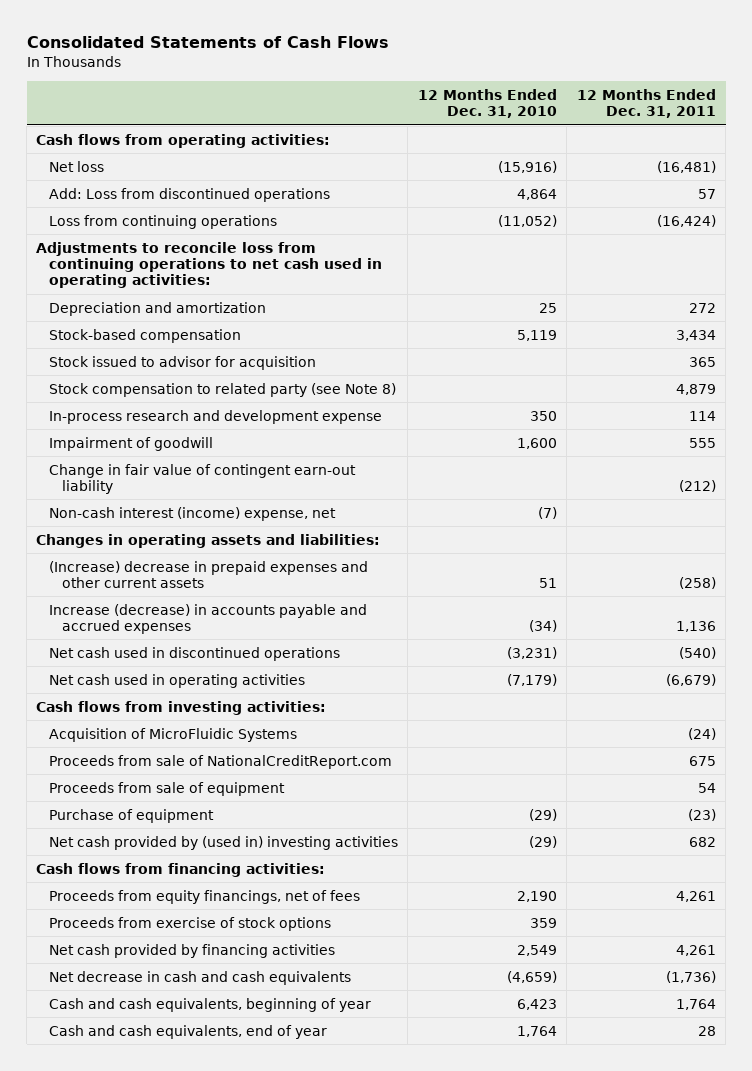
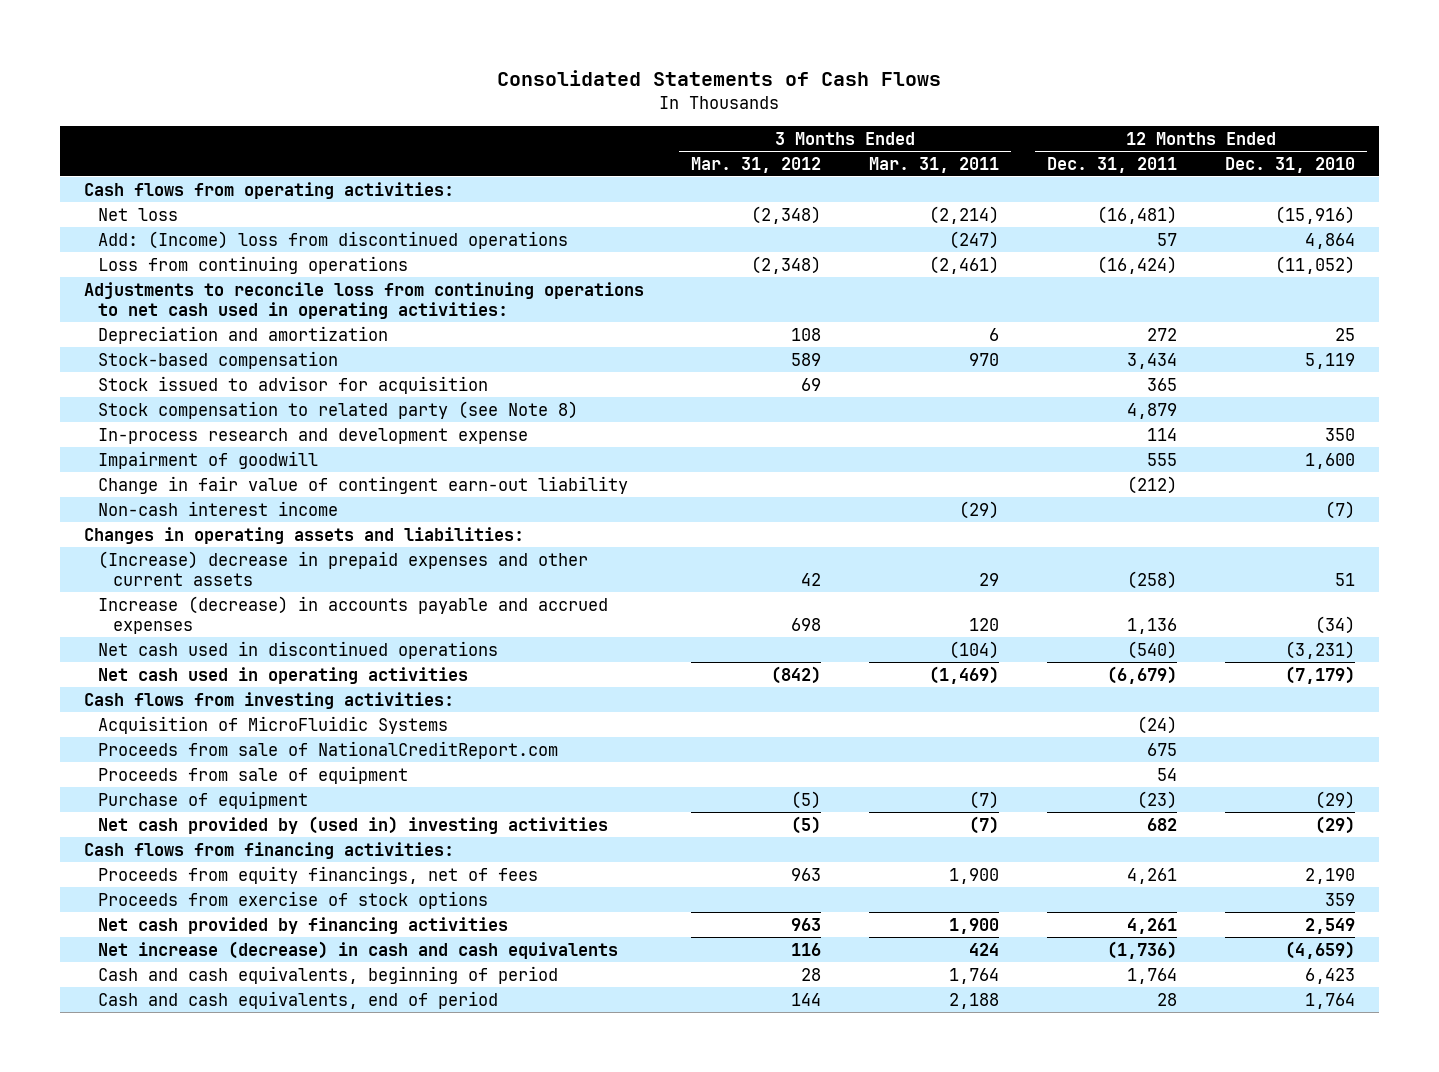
- | 12 Months Ended Dec. 31, 2010 | 12 Months Ended Dec. 31, 2011
+ | 3 Months Ended Mar. 31, 2012 | 3 Months Ended Mar. 31, 2011 | 12 Months Ended Dec. 31, 2011 | 12 Months Ended Dec. 31, 2010
- Add: Loss from discontinued operations | 4,864 | 57
+ Add: (Income) loss from discontinued operations | | (247) | 57 | 4,864
- Non-cash interest (income) expense, net | (7) |
+ Non-cash interest income | | (29) | | (7)
- Net decrease in cash and cash equivalents | (4,659) | (1,736)
- Cash and cash equivalents, beginning of year | 6,423 | 1,764
- Cash and cash equivalents, end of year | 1,764 | 28
+ Net increase (decrease) in cash and cash equivalents | 116 | 424 | (1,736) | (4,659)
+ Cash and cash equivalents, beginning of period | 28 | 1,764 | 1,764 | 6,423
+ Cash and cash equivalents, end of period | 144 | 2,188 | 28 | 1,764

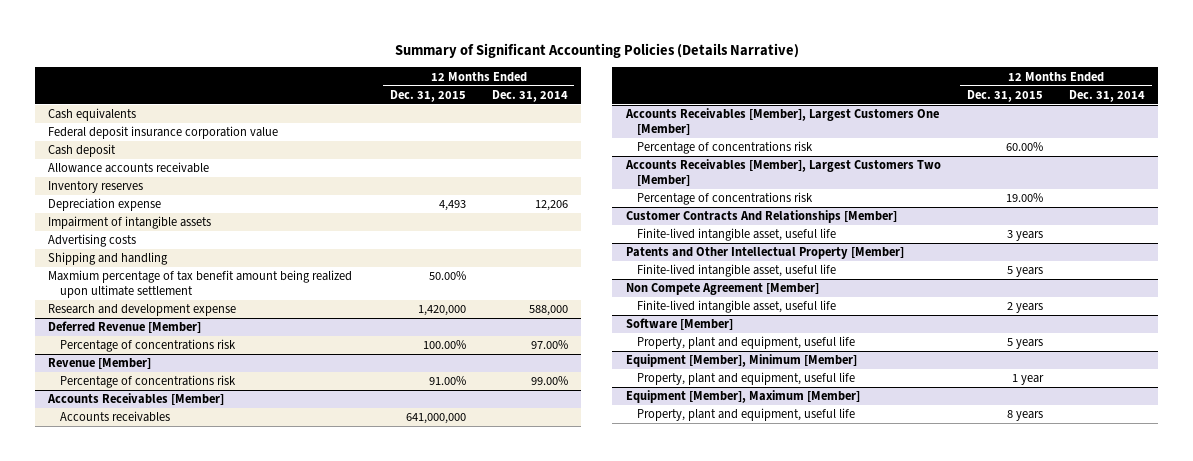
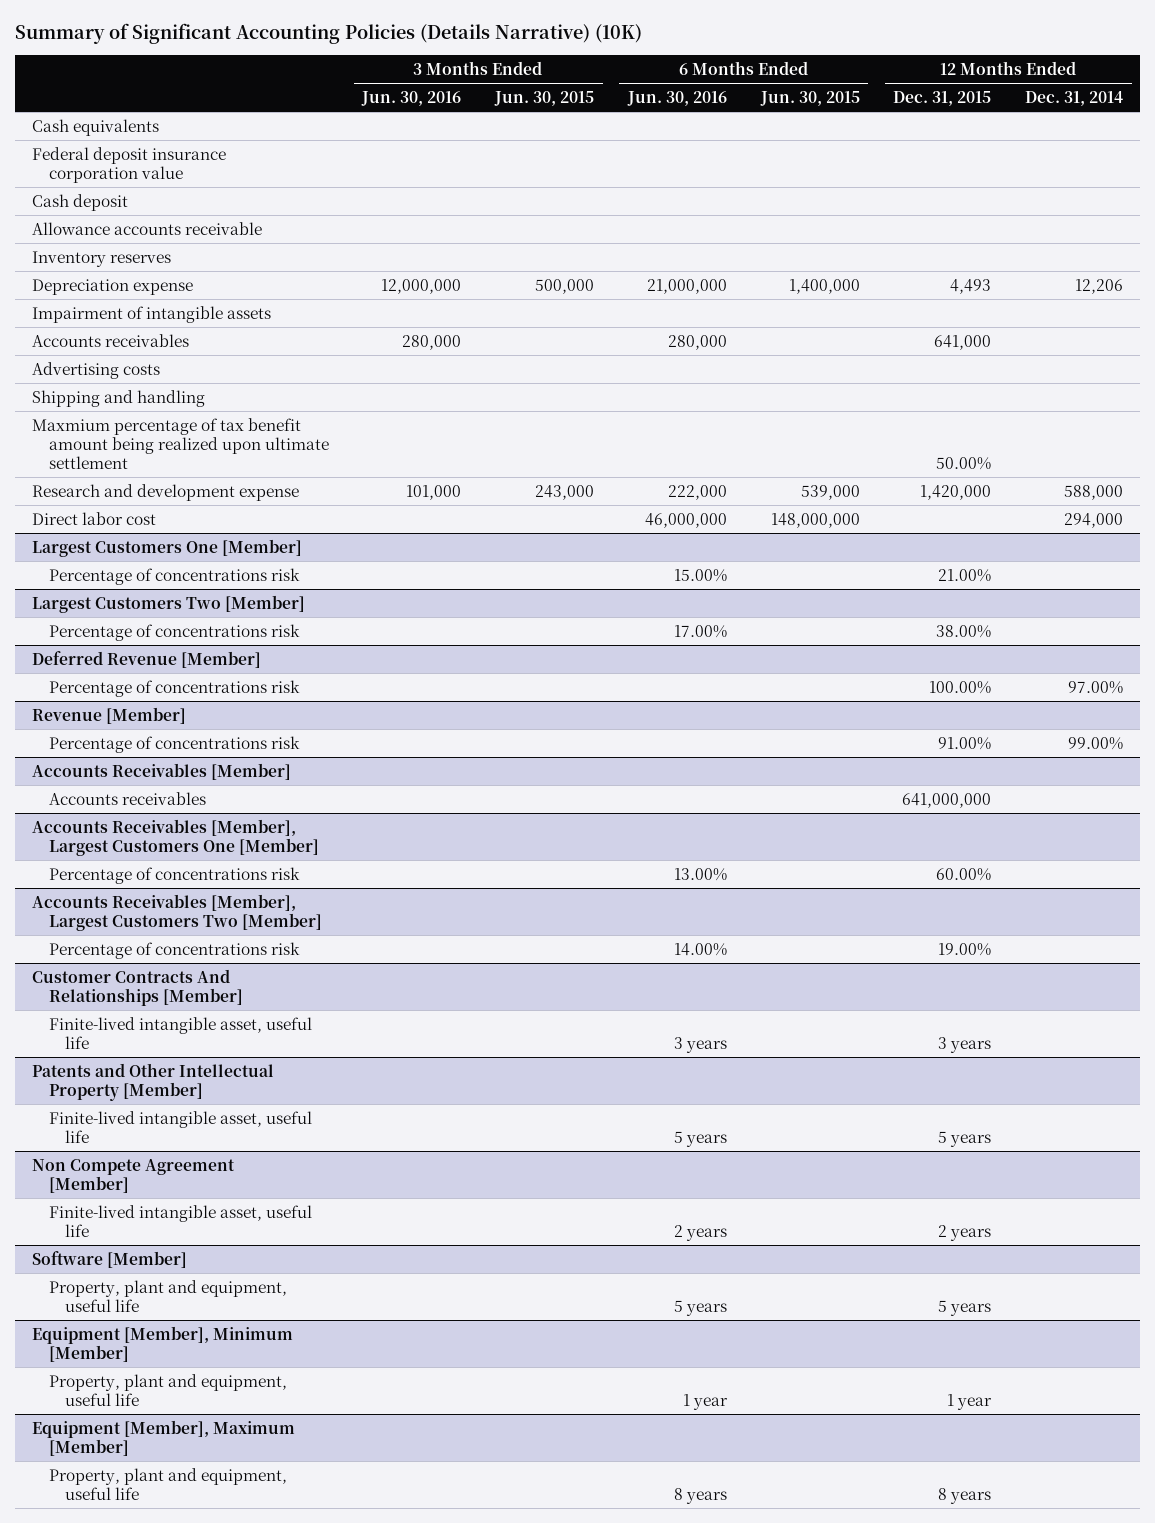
- Summary of Significant Accounting Policies (Details Narrative)
+ Summary of Significant Accounting Policies (Details Narrative) (10K)
- | 12 Months Ended Dec. 31, 2015 | 12 Months Ended Dec. 31, 2014
+ | 3 Months Ended Jun. 30, 2016 | 3 Months Ended Jun. 30, 2015 | 6 Months Ended Jun. 30, 2016 | 6 Months Ended Jun. 30, 2015 | 12 Months Ended Dec. 31, 2015 | 12 Months Ended Dec. 31, 2014
+ Accounts receivables | 280,000 | | 280,000 | | 641,000 |
+ Direct labor cost | | | 46,000,000 | 148,000,000 | | 294,000
+ Largest Customers One [Member]
+ Percentage of concentrations risk | | | 15.00% | | 21.00% |
+ Largest Customers Two [Member]
+ Percentage of concentrations risk | | | 17.00% | | 38.00% |

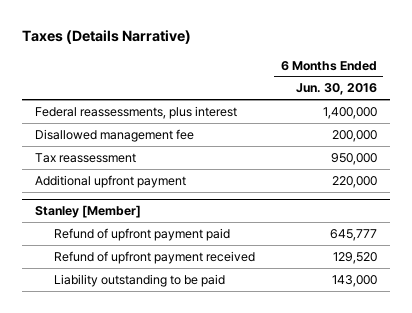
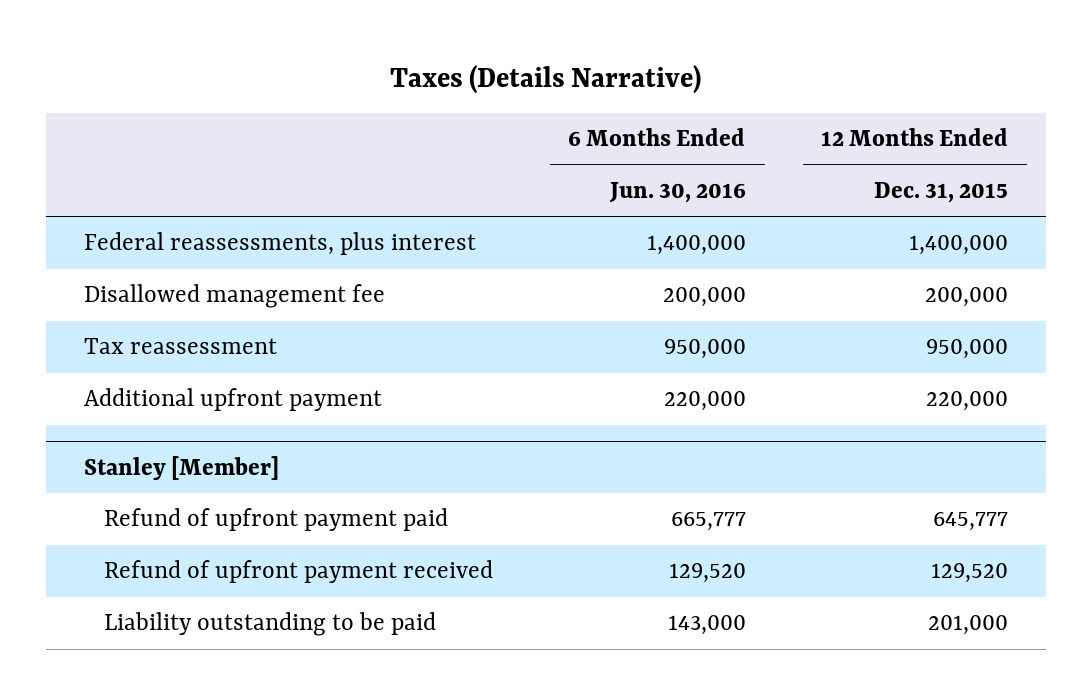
- | 6 Months Ended Jun. 30, 2016
+ | 6 Months Ended Jun. 30, 2016 | 12 Months Ended Dec. 31, 2015
@ Stanley [Member]
- Refund of upfront payment paid | 645,777
+ Refund of upfront payment paid | 665,777 | 645,777

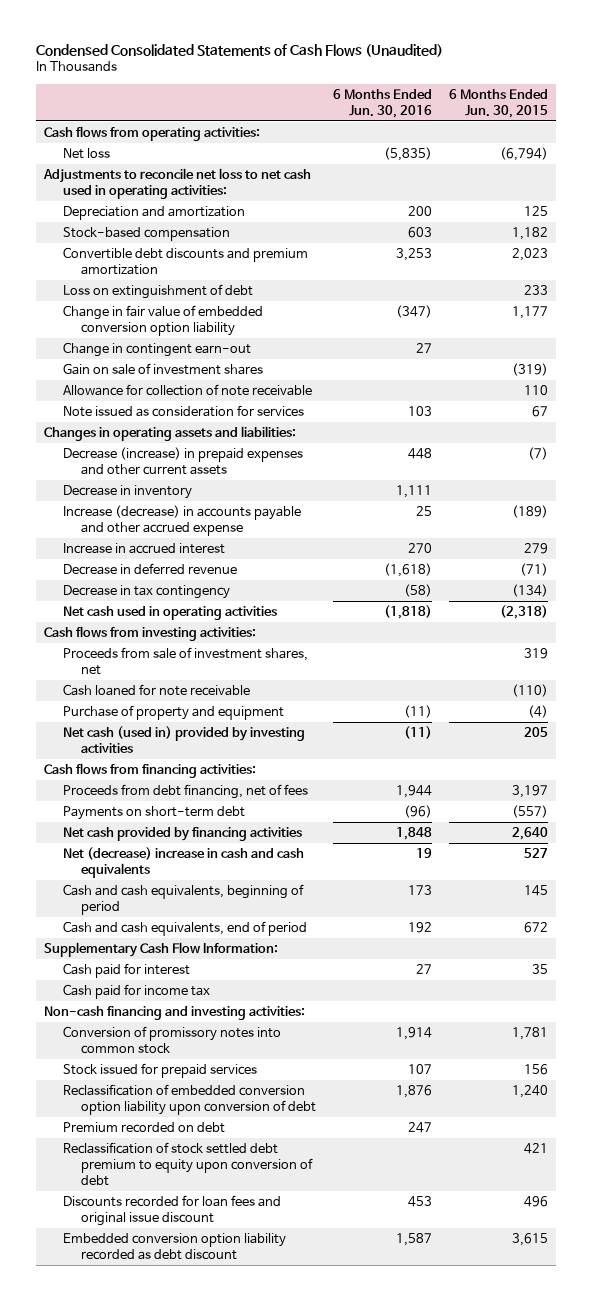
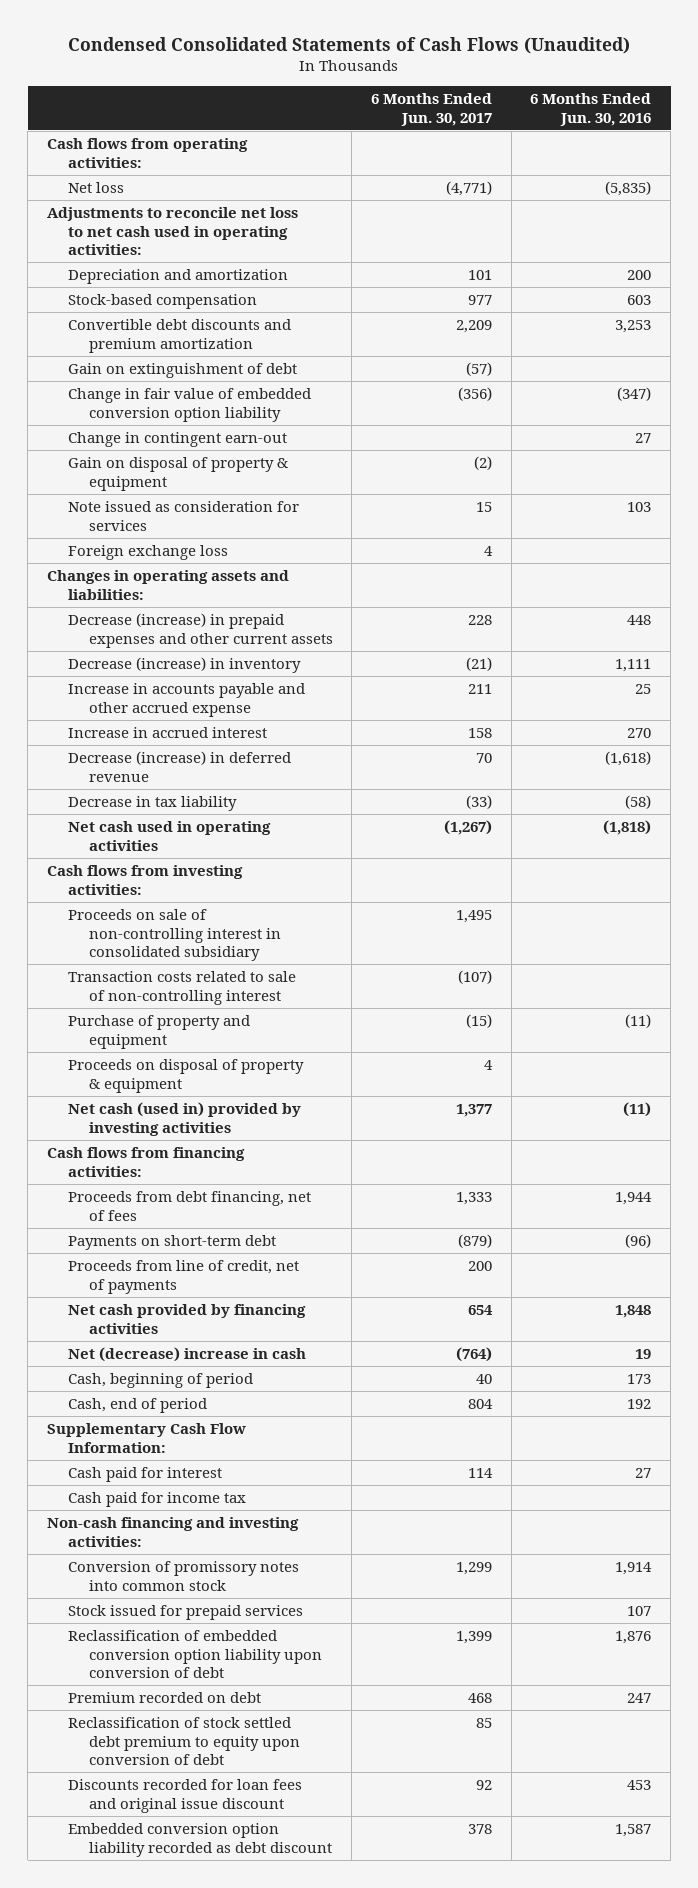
- | 6 Months Ended Jun. 30, 2016 | 6 Months Ended Jun. 30, 2015
+ | 6 Months Ended Jun. 30, 2017 | 6 Months Ended Jun. 30, 2016
- Loss on extinguishment of debt | | 233
+ Gain on extinguishment of debt | (57) |
- Gain on sale of investment shares | | (319)
- Allowance for collection of note receivable | | 110
+ Gain on disposal of property & equipment | (2) |
+ Foreign exchange loss | 4 |
- Decrease in inventory | 1,111 |
- Increase (decrease) in accounts payable and other accrued expense | 25 | (189)
+ Decrease (increase) in inventory | (21) | 1,111
+ Increase in accounts payable and other accrued expense | 211 | 25
- Decrease in deferred revenue | (1,618) | (71)
- Decrease in tax contingency | (58) | (134)
+ Decrease (increase) in deferred revenue | 70 | (1,618)
+ Decrease in tax liability | (33) | (58)
- Proceeds from sale of investment shares, net | | 319
- Cash loaned for note receivable | | (110)
+ Proceeds on sale of non-controlling interest in consolidated subsidiary | 1,495 |
+ Transaction costs related to sale of non-controlling interest | (107) |
+ Proceeds on disposal of property & equipment | 4 |
+ Proceeds from line of credit, net of payments | 200 |
- Net (decrease) increase in cash and cash equivalents | 19 | 527
- Cash and cash equivalents, beginning of period | 173 | 145
- Cash and cash equivalents, end of period | 192 | 672
+ Net (decrease) increase in cash | (764) | 19
+ Cash, beginning of period | 40 | 173
+ Cash, end of period | 804 | 192

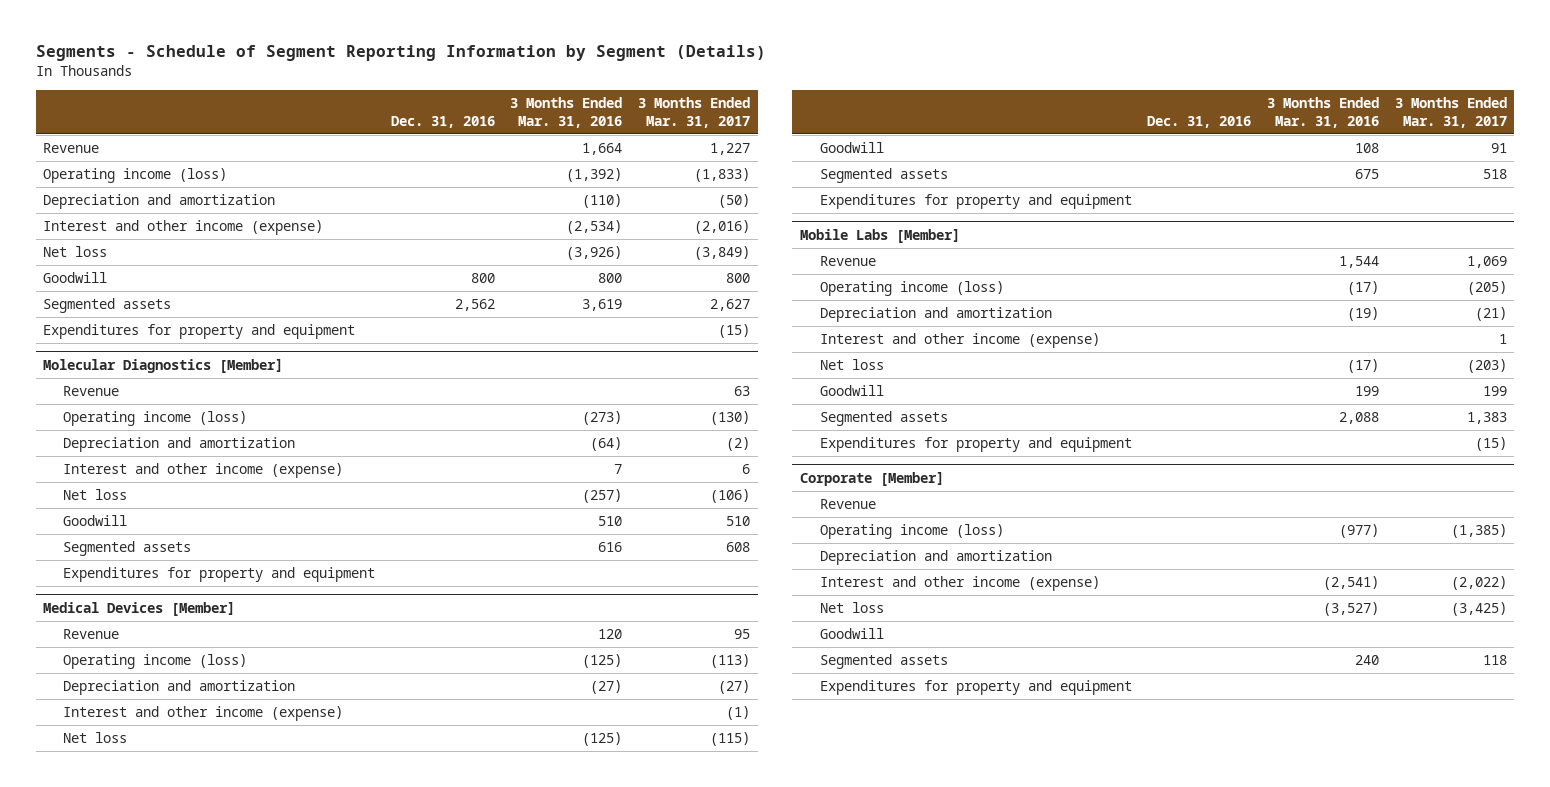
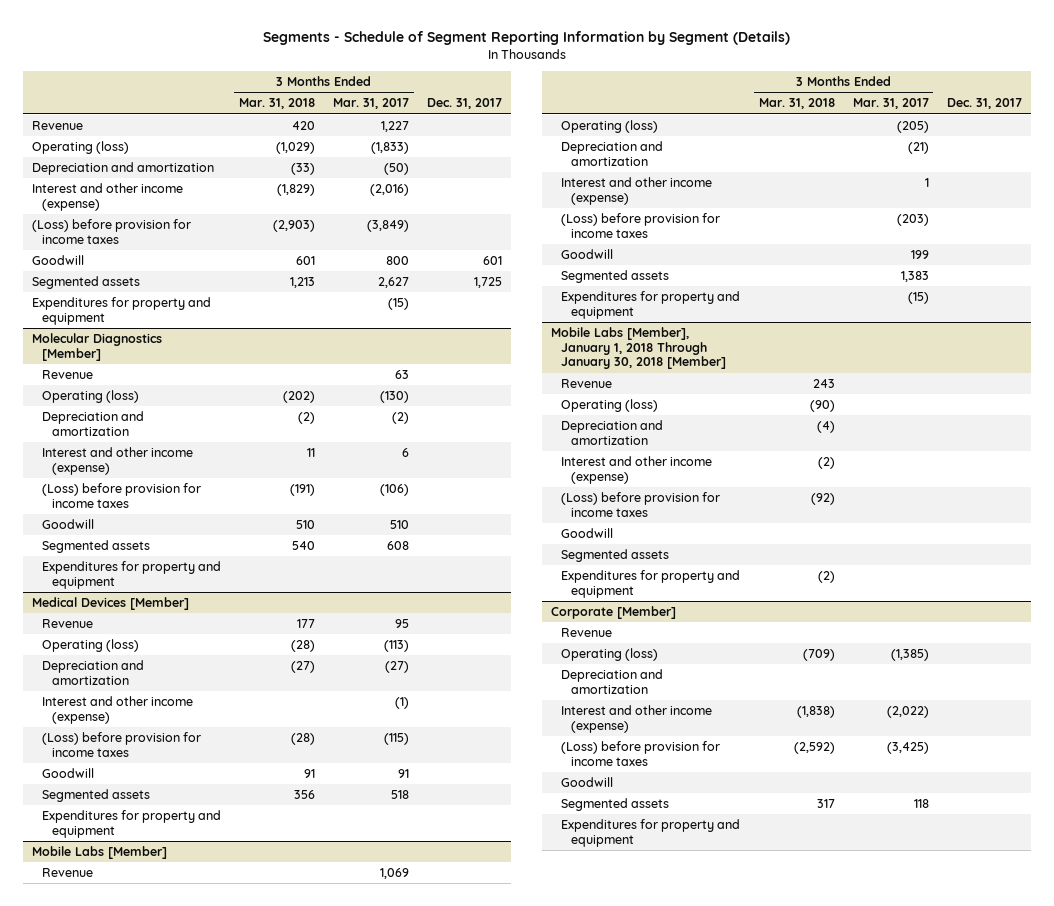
- | Dec. 31, 2016 | 3 Months Ended Mar. 31, 2016 | 3 Months Ended Mar. 31, 2017
+ | 3 Months Ended Mar. 31, 2018 | 3 Months Ended Mar. 31, 2017 | Dec. 31, 2017
- Operating income (loss) | | (1,392) | (1,833)
+ Operating (loss) | (1,029) | (1,833) |
- Net loss | | (3,926) | (3,849)
+ (Loss) before provision for income taxes | (2,903) | (3,849) |
@ Molecular Diagnostics [Member]
- Operating income (loss) | | (273) | (130)
+ Operating (loss) | (202) | (130) |
- Net loss | | (257) | (106)
+ (Loss) before provision for income taxes | (191) | (106) |
@ Medical Devices [Member]
- Operating income (loss) | | (125) | (113)
+ Operating (loss) | (28) | (113) |
- Net loss | | (125) | (115)
+ (Loss) before provision for income taxes | (28) | (115) |
@ Mobile Labs [Member]
- Operating income (loss) | | (17) | (205)
+ Operating (loss) | | (205) |
- Net loss | | (17) | (203)
+ (Loss) before provision for income taxes | | (203) |
+ Mobile Labs [Member], January 1, 2018 Through January 30, 2018 [Member]
+ Revenue | 243 | |
+ Operating (loss) | (90) | |
+ Depreciation and amortization | (4) | |
+ Interest and other income (expense) | (2) | |
+ (Loss) before provision for income taxes | (92) | |
+ Goodwill
+ Segmented assets
+ Expenditures for property and equipment | (2) | |
@ Corporate [Member]
- Operating income (loss) | | (977) | (1,385)
+ Operating (loss) | (709) | (1,385) |
- Net loss | | (3,527) | (3,425)
+ (Loss) before provision for income taxes | (2,592) | (3,425) |

